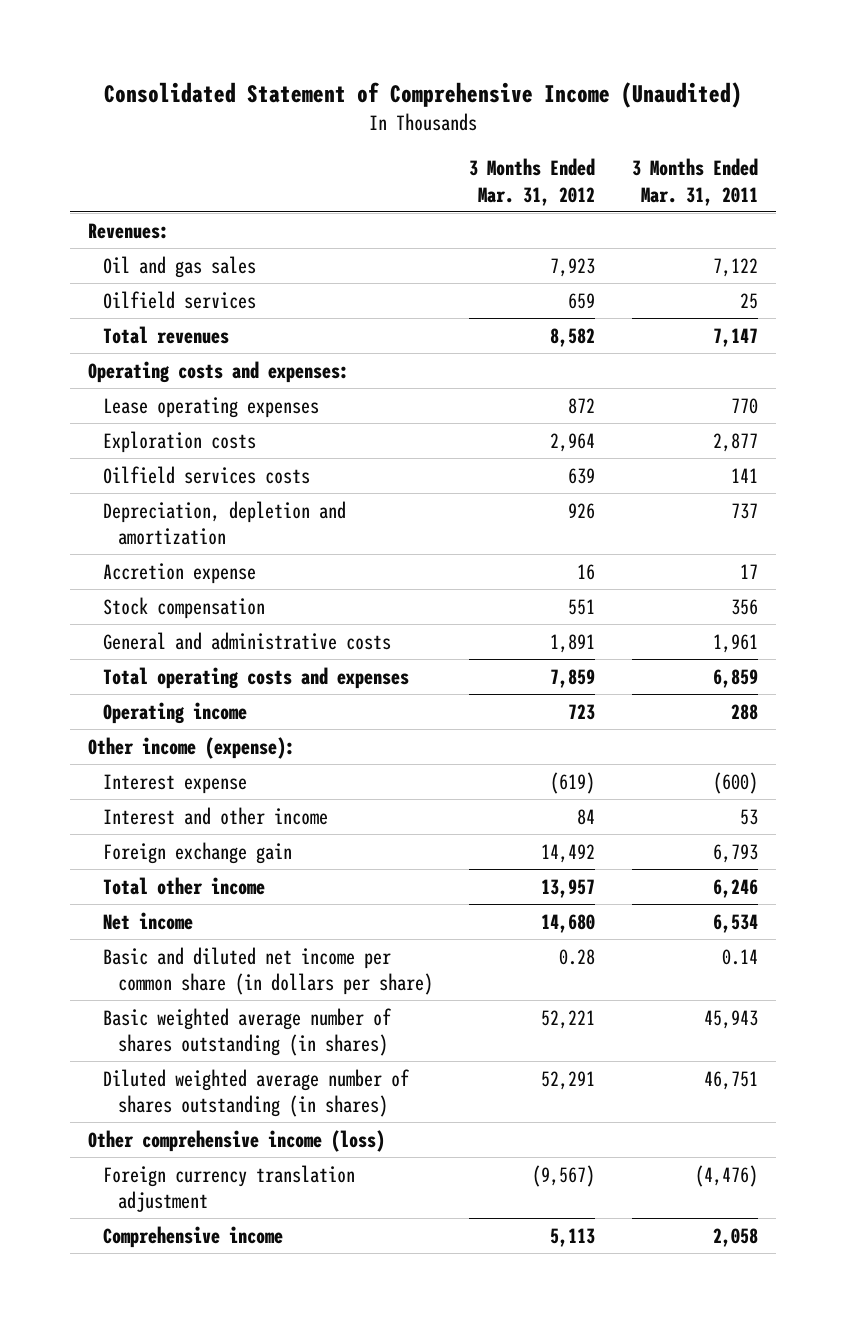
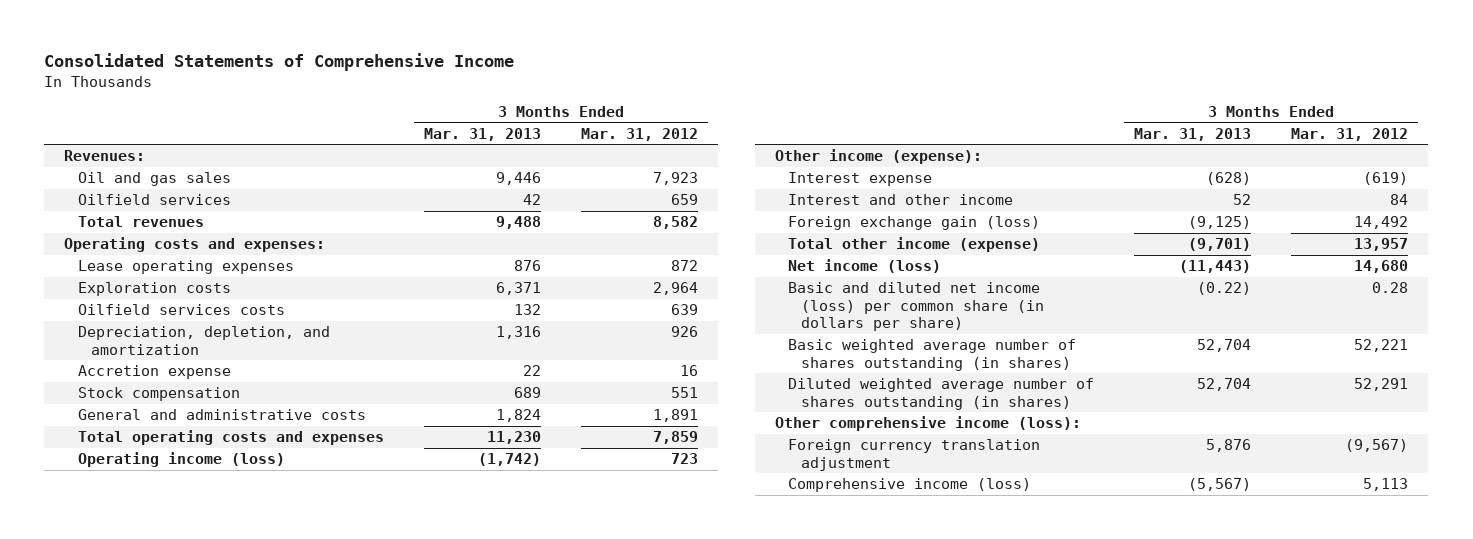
- Consolidated Statement of Comprehensive Income (Unaudited)
+ Consolidated Statements of Comprehensive Income
- | 3 Months Ended Mar. 31, 2012 | 3 Months Ended Mar. 31, 2011
+ | 3 Months Ended Mar. 31, 2013 | 3 Months Ended Mar. 31, 2012
- Depreciation, depletion and amortization | 926 | 737
+ Depreciation, depletion, and amortization | 1,316 | 926
- Operating income | 723 | 288
+ Operating income (loss) | (1,742) | 723
- Foreign exchange gain | 14,492 | 6,793
- Total other income | 13,957 | 6,246
- Net income | 14,680 | 6,534
- Basic and diluted net income per common share (in dollars per share) | 0.28 | 0.14
+ Foreign exchange gain (loss) | (9,125) | 14,492
+ Total other income (expense) | (9,701) | 13,957
+ Net income (loss) | (11,443) | 14,680
+ Basic and diluted net income (loss) per common share (in dollars per share) | (0.22) | 0.28
- Other comprehensive income (loss)
+ Other comprehensive income (loss):
- Comprehensive income | 5,113 | 2,058
+ Comprehensive income (loss) | (5,567) | 5,113

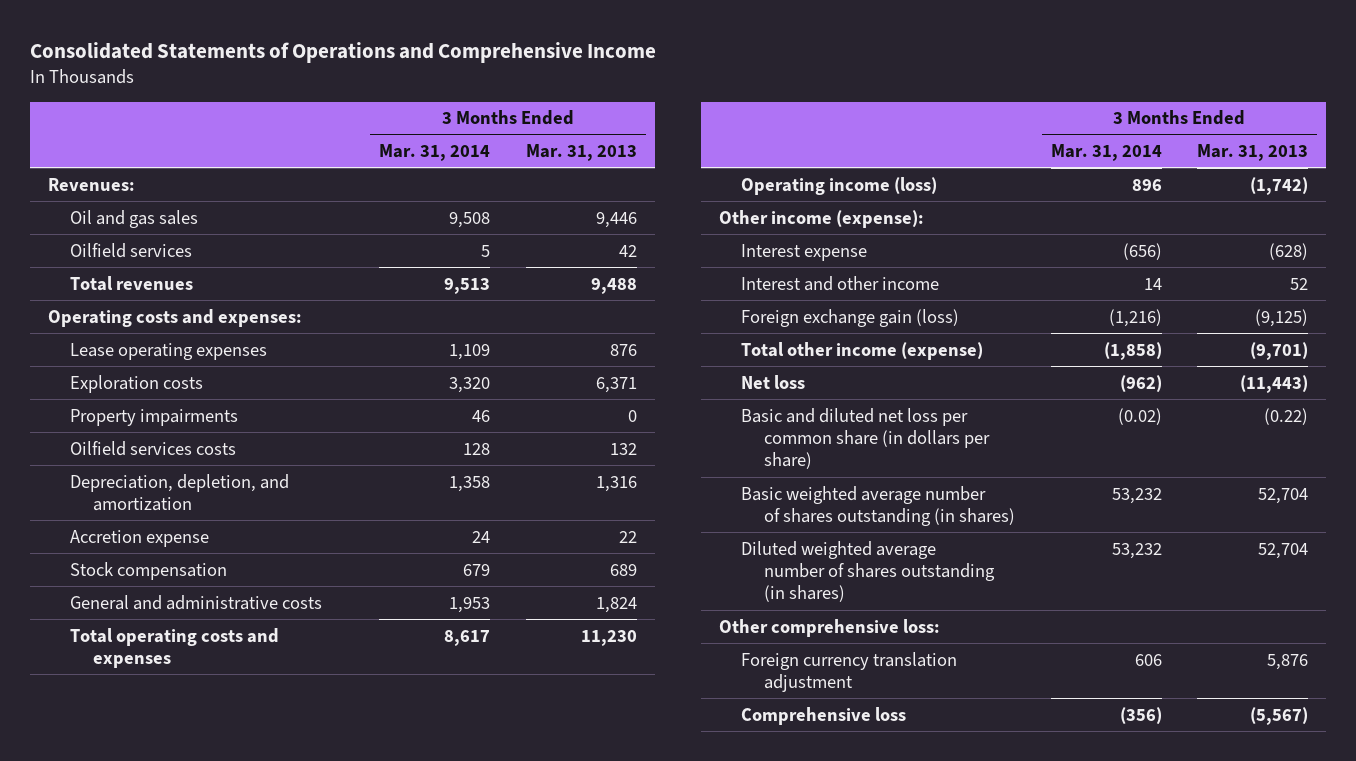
- Consolidated Statements of Comprehensive Income
+ Consolidated Statements of Operations and Comprehensive Income
- | 3 Months Ended Mar. 31, 2013 | 3 Months Ended Mar. 31, 2012
+ | 3 Months Ended Mar. 31, 2014 | 3 Months Ended Mar. 31, 2013
+ Property impairments | 46 | 0
- Net income (loss) | (11,443) | 14,680
- Basic and diluted net income (loss) per common share (in dollars per share) | (0.22) | 0.28
+ Net loss | (962) | (11,443)
+ Basic and diluted net loss per common share (in dollars per share) | (0.02) | (0.22)
- Other comprehensive income (loss):
+ Other comprehensive loss:
- Comprehensive income (loss) | (5,567) | 5,113
+ Comprehensive loss | (356) | (5,567)

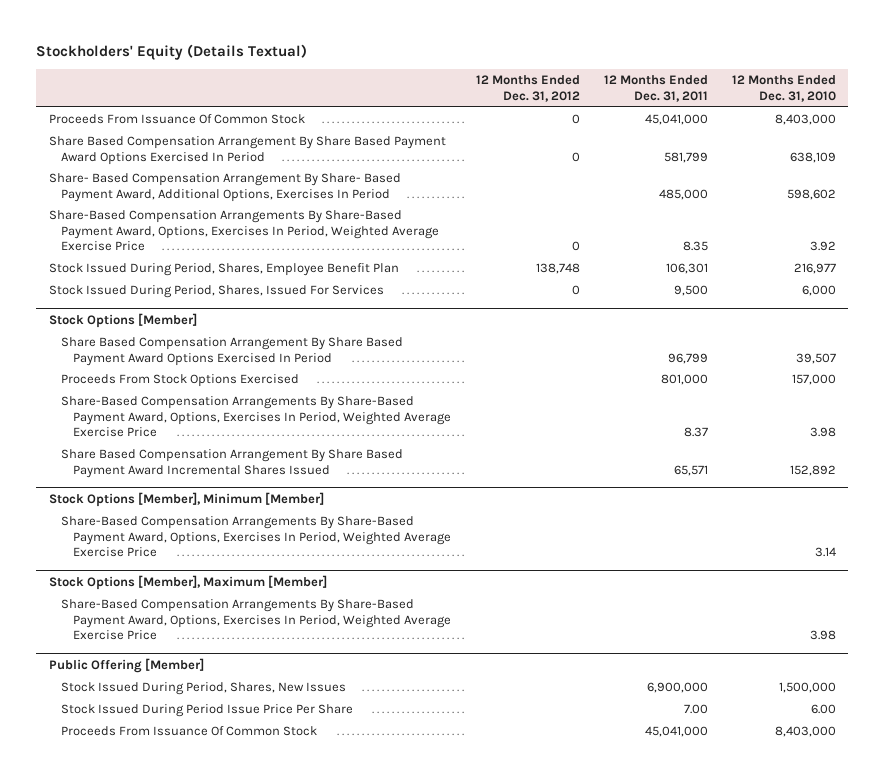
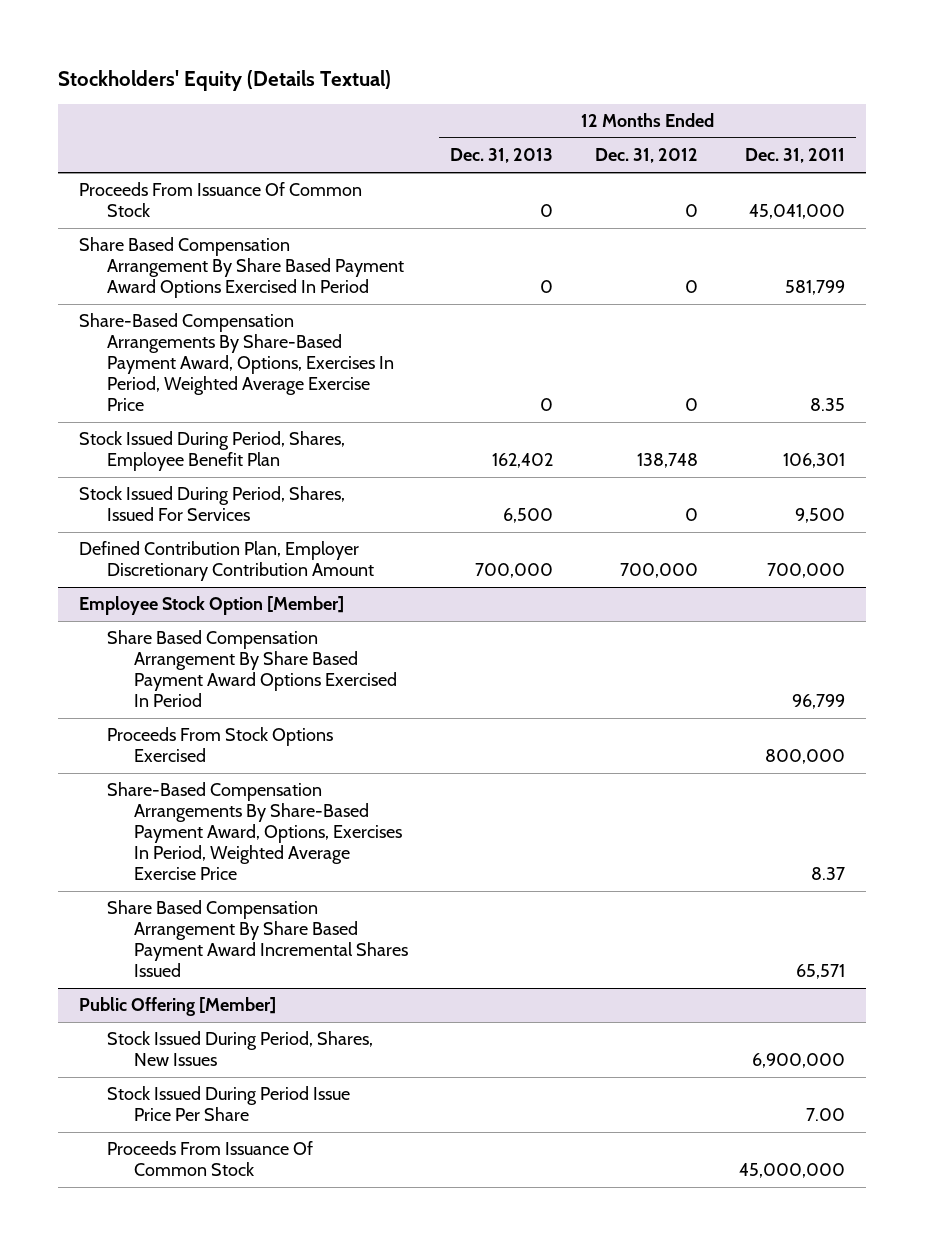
- | 12 Months Ended Dec. 31, 2012 | 12 Months Ended Dec. 31, 2011 | 12 Months Ended Dec. 31, 2010
+ | 12 Months Ended Dec. 31, 2013 | 12 Months Ended Dec. 31, 2012 | 12 Months Ended Dec. 31, 2011
- Share- Based Compensation Arrangement By Share- Based Payment Award, Additional Options, Exercises In Period | | 485,000 | 598,602
- Stock Options [Member]
+ Defined Contribution Plan, Employer Discretionary Contribution Amount | 700,000 | 700,000 | 700,000
+ Employee Stock Option [Member]
- Proceeds From Stock Options Exercised | | 801,000 | 157,000
+ Proceeds From Stock Options Exercised | | | 800,000
- Stock Options [Member], Minimum [Member]
- Share-Based Compensation Arrangements By Share-Based Payment Award, Options, Exercises In Period, Weighted Average Exercise Price | | | 3.14
- Stock Options [Member], Maximum [Member]
- Share-Based Compensation Arrangements By Share-Based Payment Award, Options, Exercises In Period, Weighted Average Exercise Price | | | 3.98
@ Public Offering [Member]
- Proceeds From Issuance Of Common Stock | | 45,041,000 | 8,403,000
+ Proceeds From Issuance Of Common Stock | | | 45,000,000

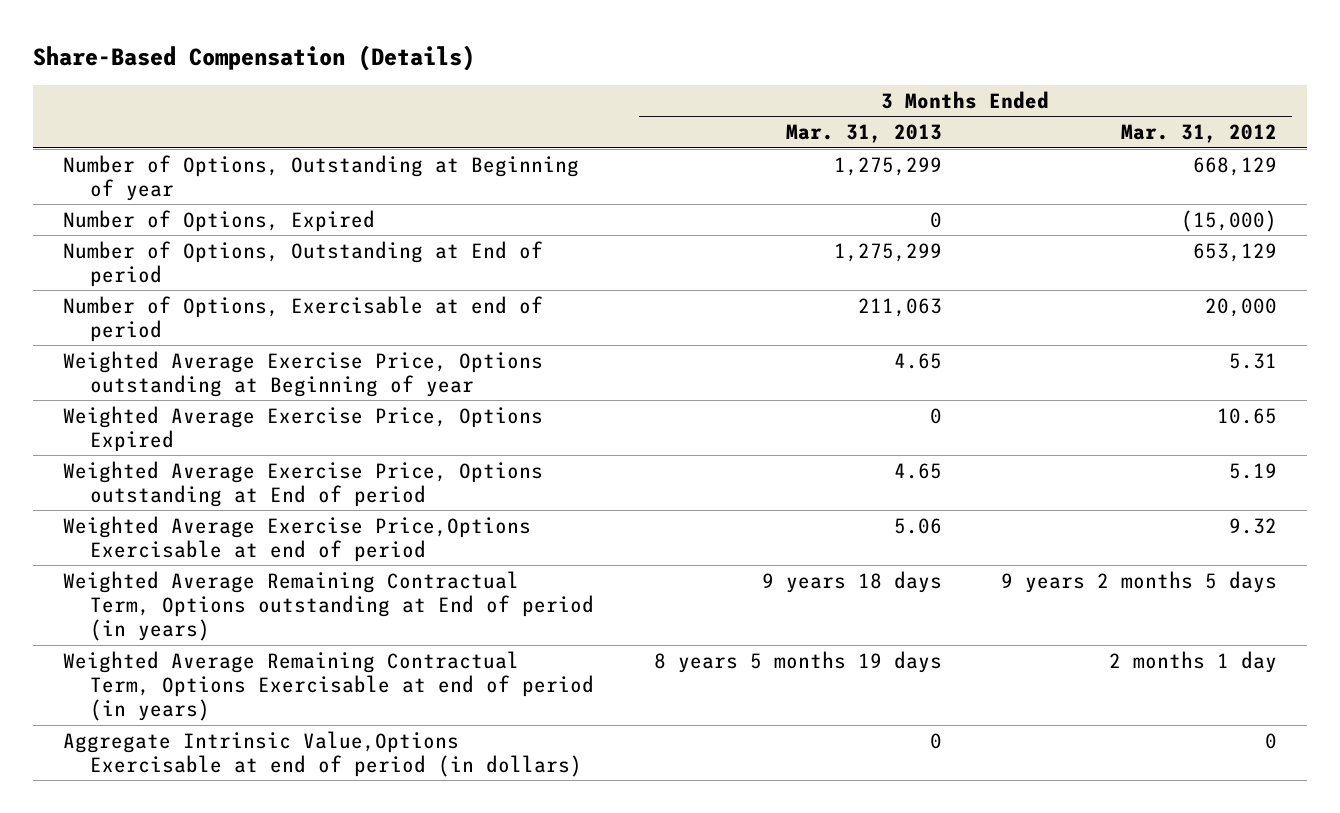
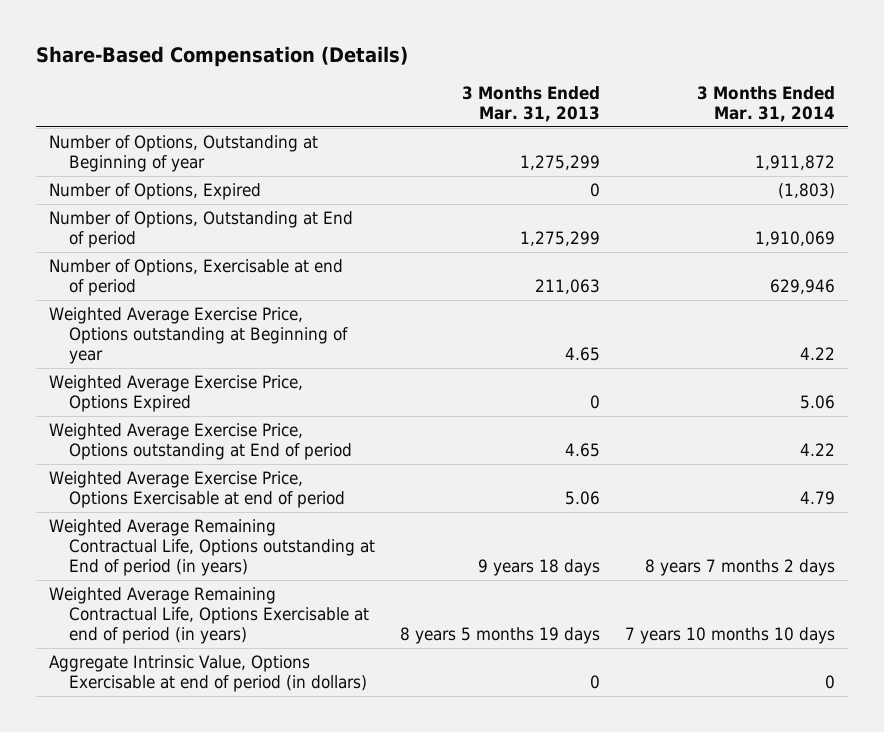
- | 3 Months Ended Mar. 31, 2013 | 3 Months Ended Mar. 31, 2012
+ | 3 Months Ended Mar. 31, 2013 | 3 Months Ended Mar. 31, 2014
- Weighted Average Exercise Price,Options Exercisable at end of period | 5.06 | 9.32
- Weighted Average Remaining Contractual Term, Options outstanding at End of period (in years) | 9 years 18 days | 9 years 2 months 5 days
- Weighted Average Remaining Contractual Term, Options Exercisable at end of period (in years) | 8 years 5 months 19 days | 2 months 1 day
- Aggregate Intrinsic Value,Options Exercisable at end of period (in dollars) | 0 | 0
+ Weighted Average Exercise Price, Options Exercisable at end of period | 5.06 | 4.79
+ Weighted Average Remaining Contractual Life, Options outstanding at End of period (in years) | 9 years 18 days | 8 years 7 months 2 days
+ Weighted Average Remaining Contractual Life, Options Exercisable at end of period (in years) | 8 years 5 months 19 days | 7 years 10 months 10 days
+ Aggregate Intrinsic Value, Options Exercisable at end of period (in dollars) | 0 | 0

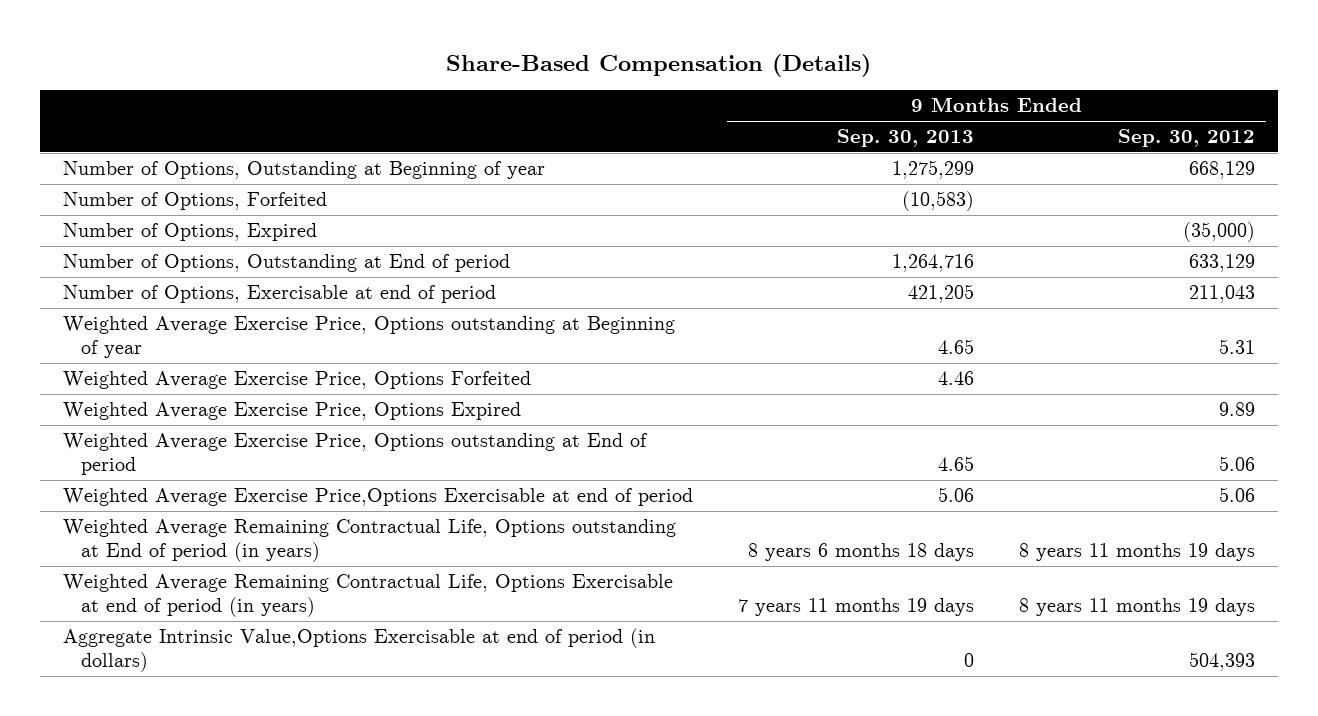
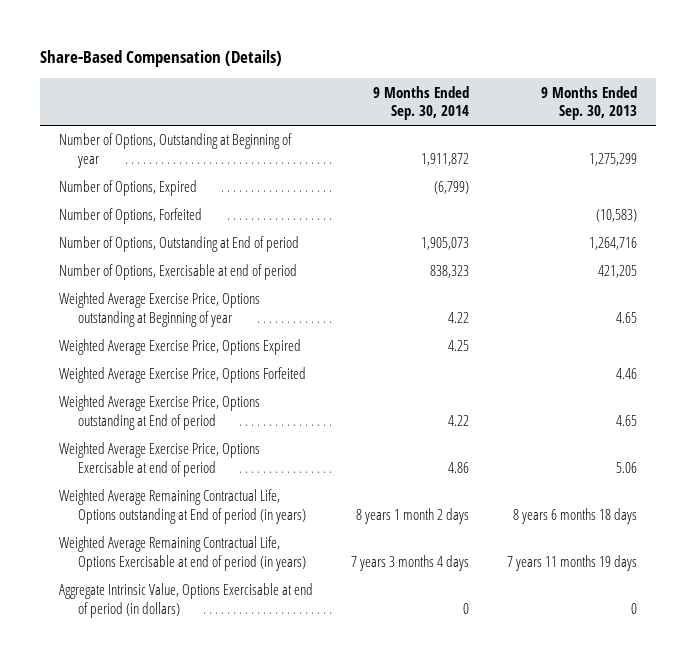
- | 9 Months Ended Sep. 30, 2013 | 9 Months Ended Sep. 30, 2012
+ | 9 Months Ended Sep. 30, 2014 | 9 Months Ended Sep. 30, 2013
moved down: Number of Options, Forfeited | | (10,583)
moved down: Weighted Average Exercise Price, Options Forfeited | | 4.46
- Weighted Average Exercise Price,Options Exercisable at end of period | 5.06 | 5.06
+ Weighted Average Exercise Price, Options Exercisable at end of period | 4.86 | 5.06
- Aggregate Intrinsic Value,Options Exercisable at end of period (in dollars) | 0 | 504,393
+ Aggregate Intrinsic Value, Options Exercisable at end of period (in dollars) | 0 | 0

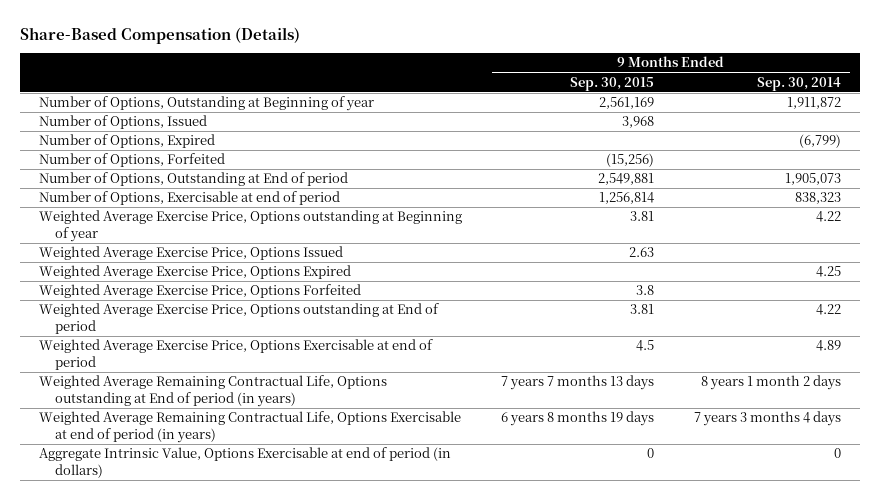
- | 9 Months Ended Sep. 30, 2014 | 9 Months Ended Sep. 30, 2013
+ | 9 Months Ended Sep. 30, 2015 | 9 Months Ended Sep. 30, 2014
+ Number of Options, Issued | 3,968 |
+ Weighted Average Exercise Price, Options Issued | 2.63 |
- Weighted Average Exercise Price, Options Exercisable at end of period | 4.86 | 5.06
+ Weighted Average Exercise Price, Options Exercisable at end of period | 4.5 | 4.89

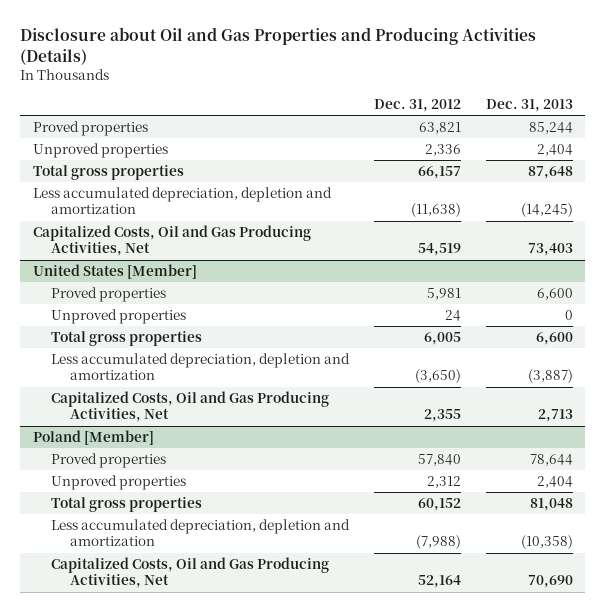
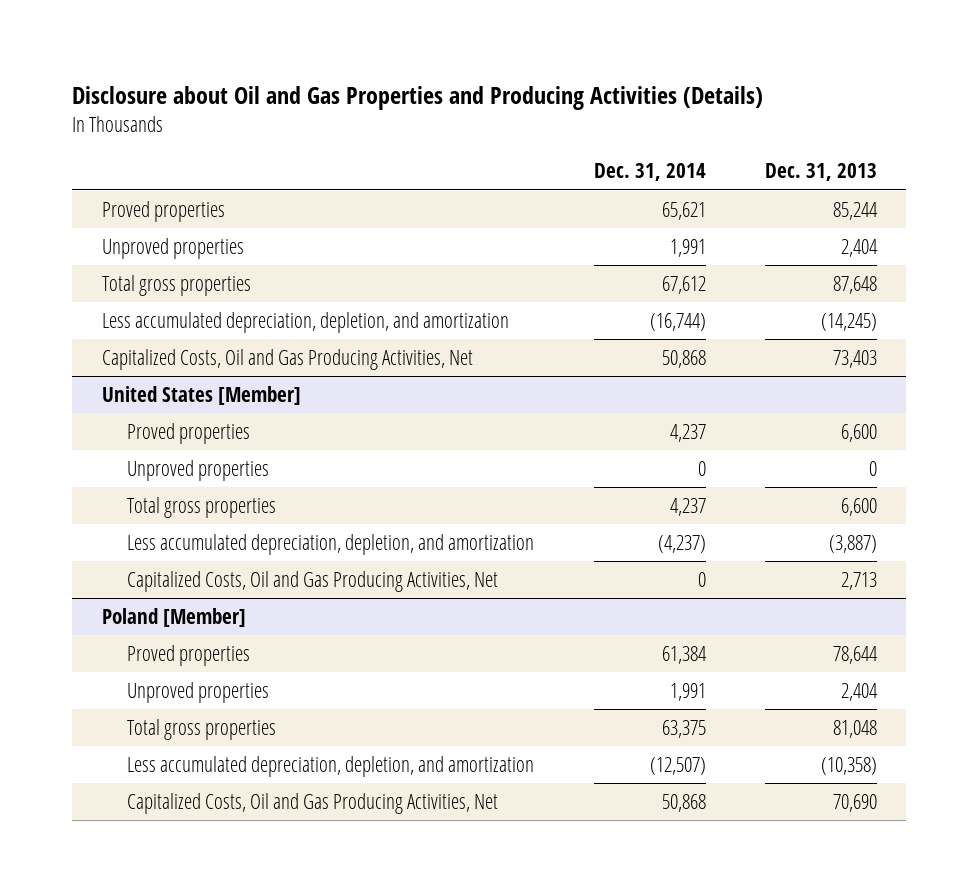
- | Dec. 31, 2012 | Dec. 31, 2013
+ | Dec. 31, 2014 | Dec. 31, 2013
- Less accumulated depreciation, depletion and amortization | (11,638) | (14,245)
+ Less accumulated depreciation, depletion, and amortization | (16,744) | (14,245)
@ United States [Member]
- Less accumulated depreciation, depletion and amortization | (3,650) | (3,887)
+ Less accumulated depreciation, depletion, and amortization | (4,237) | (3,887)
@ Poland [Member]
- Less accumulated depreciation, depletion and amortization | (7,988) | (10,358)
+ Less accumulated depreciation, depletion, and amortization | (12,507) | (10,358)

